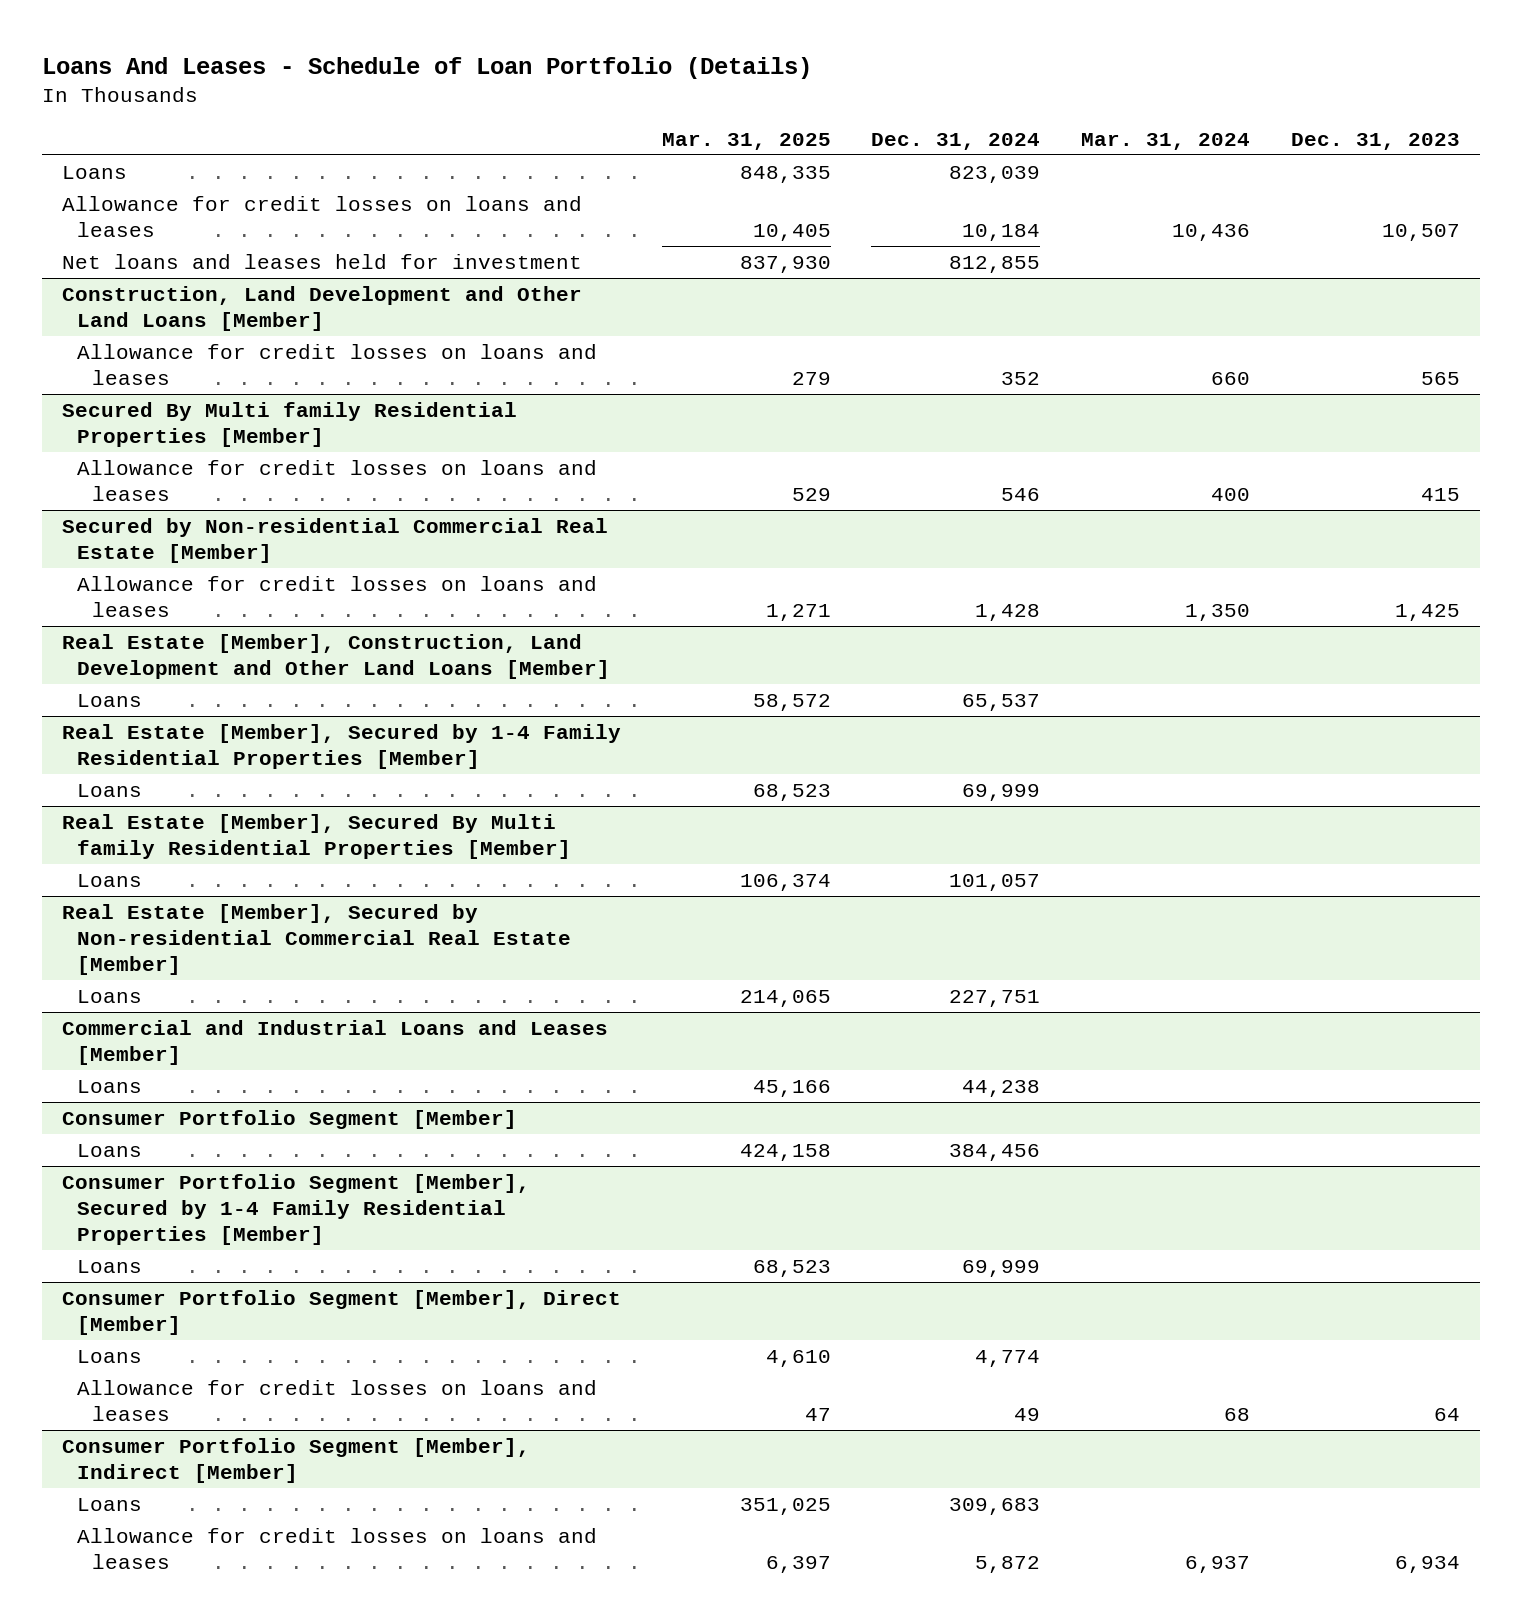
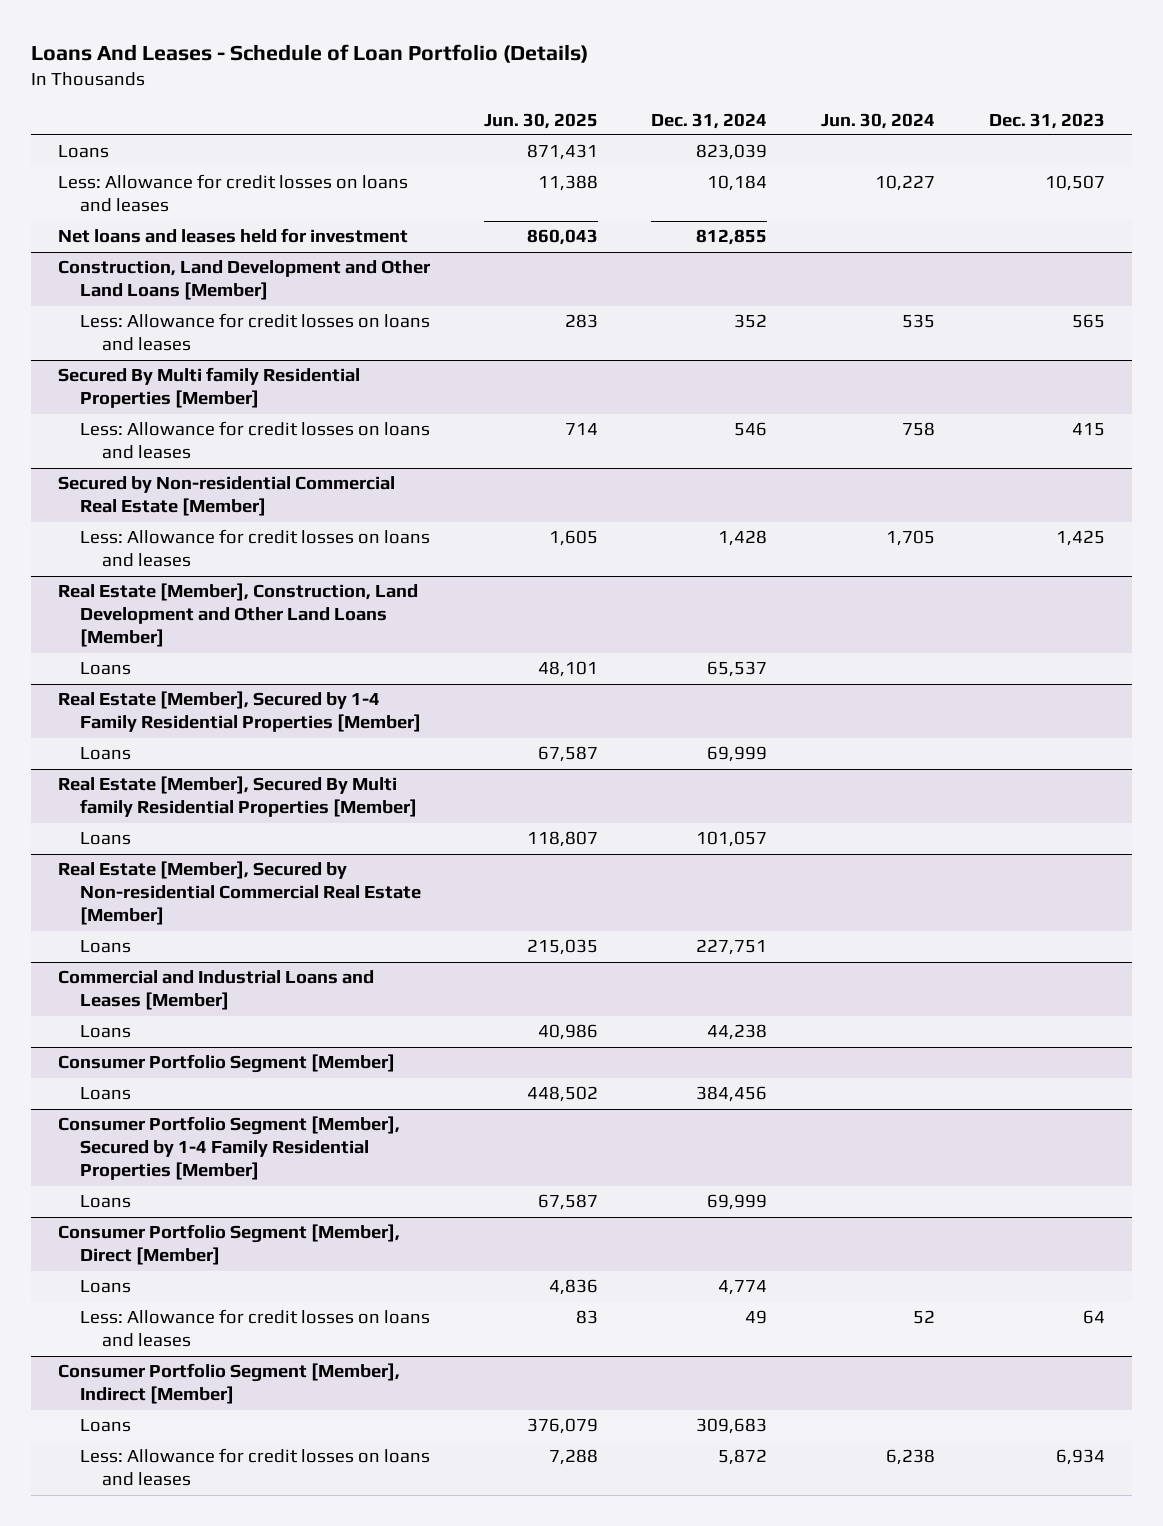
- | Mar. 31, 2025 | Dec. 31, 2024 | Mar. 31, 2024 | Dec. 31, 2023
+ | Jun. 30, 2025 | Dec. 31, 2024 | Jun. 30, 2024 | Dec. 31, 2023
- Allowance for credit losses on loans and leases | 10,405 | 10,184 | 10,436 | 10,507
+ Less: Allowance for credit losses on loans and leases | 11,388 | 10,184 | 10,227 | 10,507
@ Construction, Land Development and Other Land Loans [Member]
- Allowance for credit losses on loans and leases | 279 | 352 | 660 | 565
+ Less: Allowance for credit losses on loans and leases | 283 | 352 | 535 | 565
@ Secured By Multi family Residential Properties [Member]
- Allowance for credit losses on loans and leases | 529 | 546 | 400 | 415
+ Less: Allowance for credit losses on loans and leases | 714 | 546 | 758 | 415
@ Secured by Non-residential Commercial Real Estate [Member]
- Allowance for credit losses on loans and leases | 1,271 | 1,428 | 1,350 | 1,425
+ Less: Allowance for credit losses on loans and leases | 1,605 | 1,428 | 1,705 | 1,425
@ Consumer Portfolio Segment [Member], Direct [Member]
- Allowance for credit losses on loans and leases | 47 | 49 | 68 | 64
+ Less: Allowance for credit losses on loans and leases | 83 | 49 | 52 | 64
@ Consumer Portfolio Segment [Member], Indirect [Member]
- Allowance for credit losses on loans and leases | 6,397 | 5,872 | 6,937 | 6,934
+ Less: Allowance for credit losses on loans and leases | 7,288 | 5,872 | 6,238 | 6,934

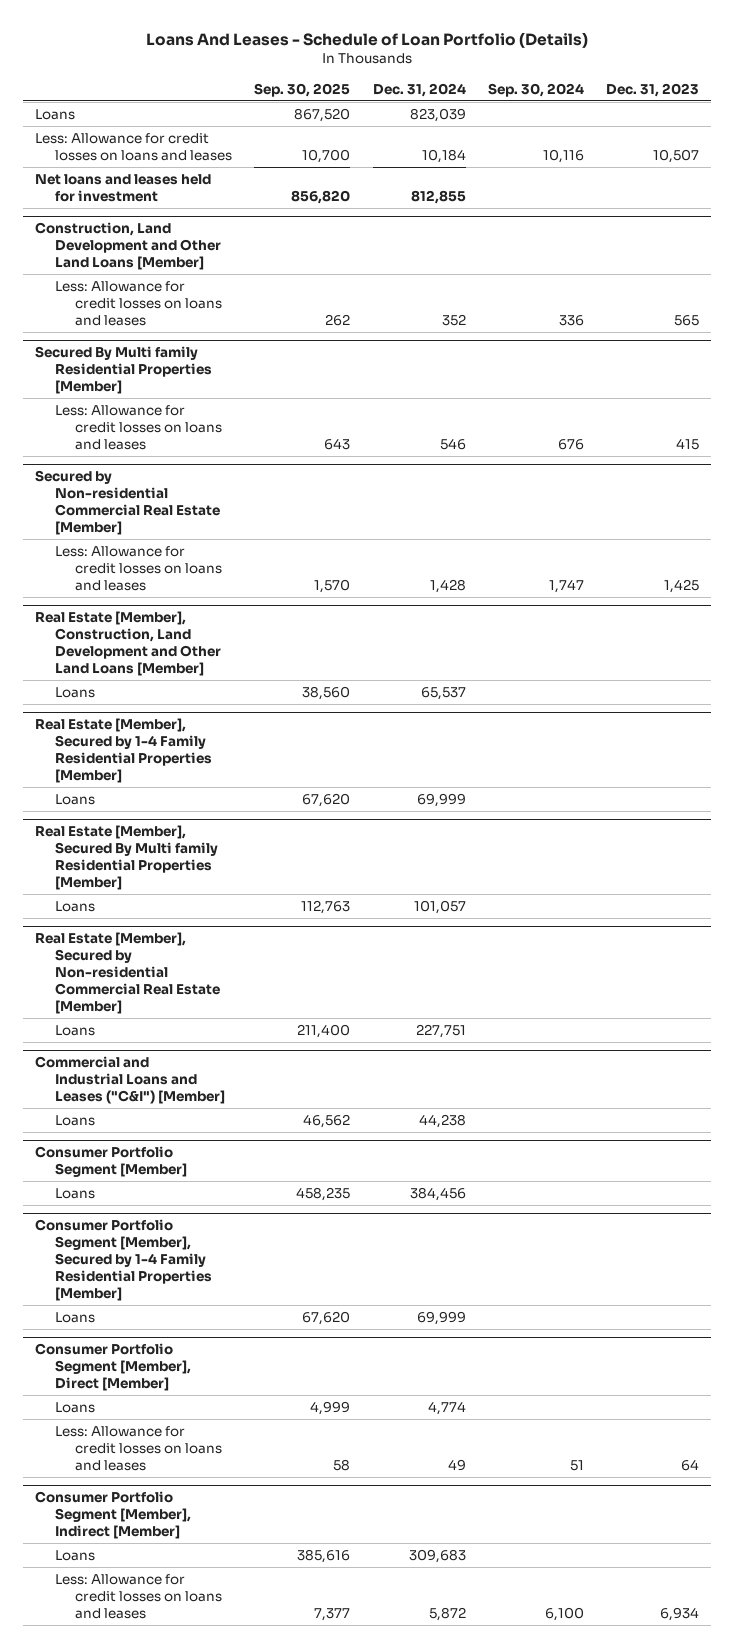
- | Jun. 30, 2025 | Dec. 31, 2024 | Jun. 30, 2024 | Dec. 31, 2023
+ | Sep. 30, 2025 | Dec. 31, 2024 | Sep. 30, 2024 | Dec. 31, 2023
- Commercial and Industrial Loans and Leases [Member]
+ Commercial and Industrial Loans and Leases ("C&I") [Member]

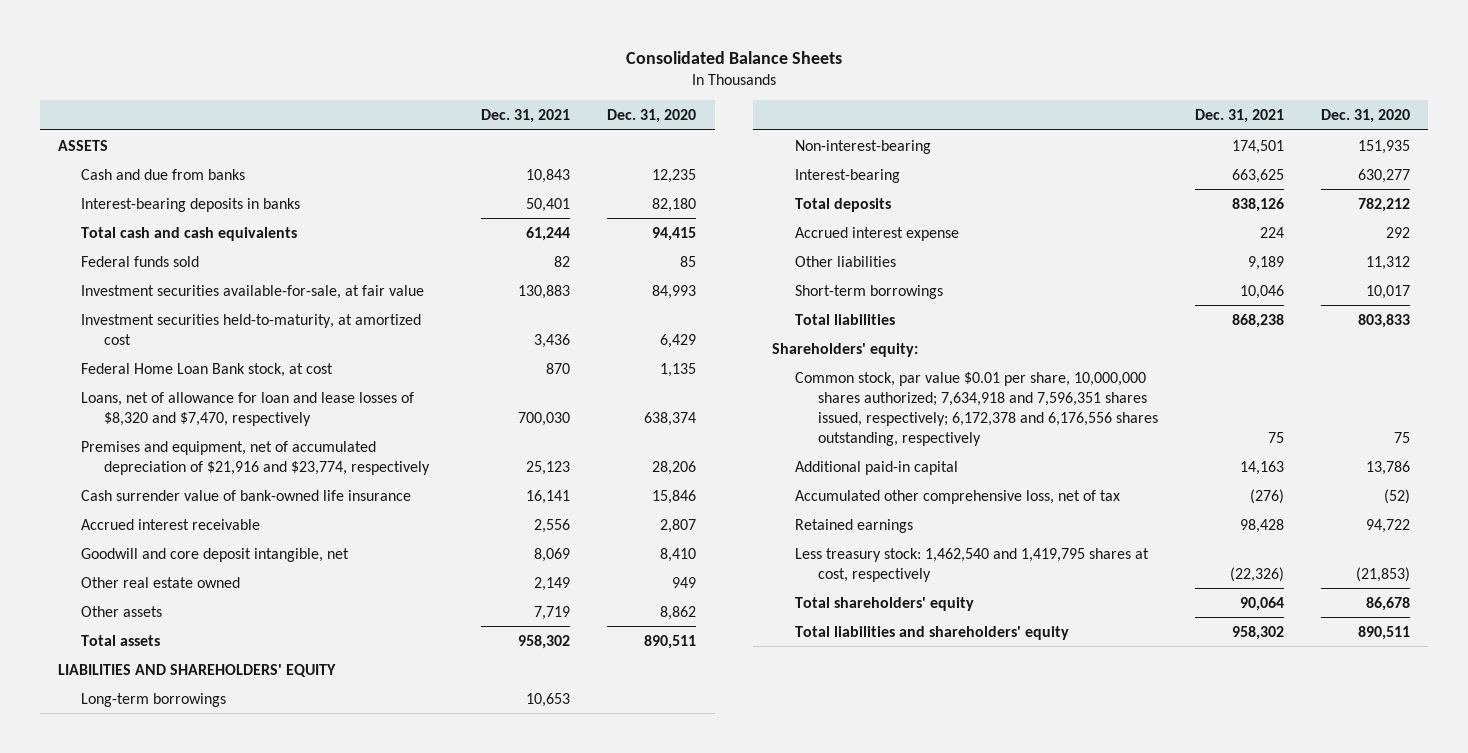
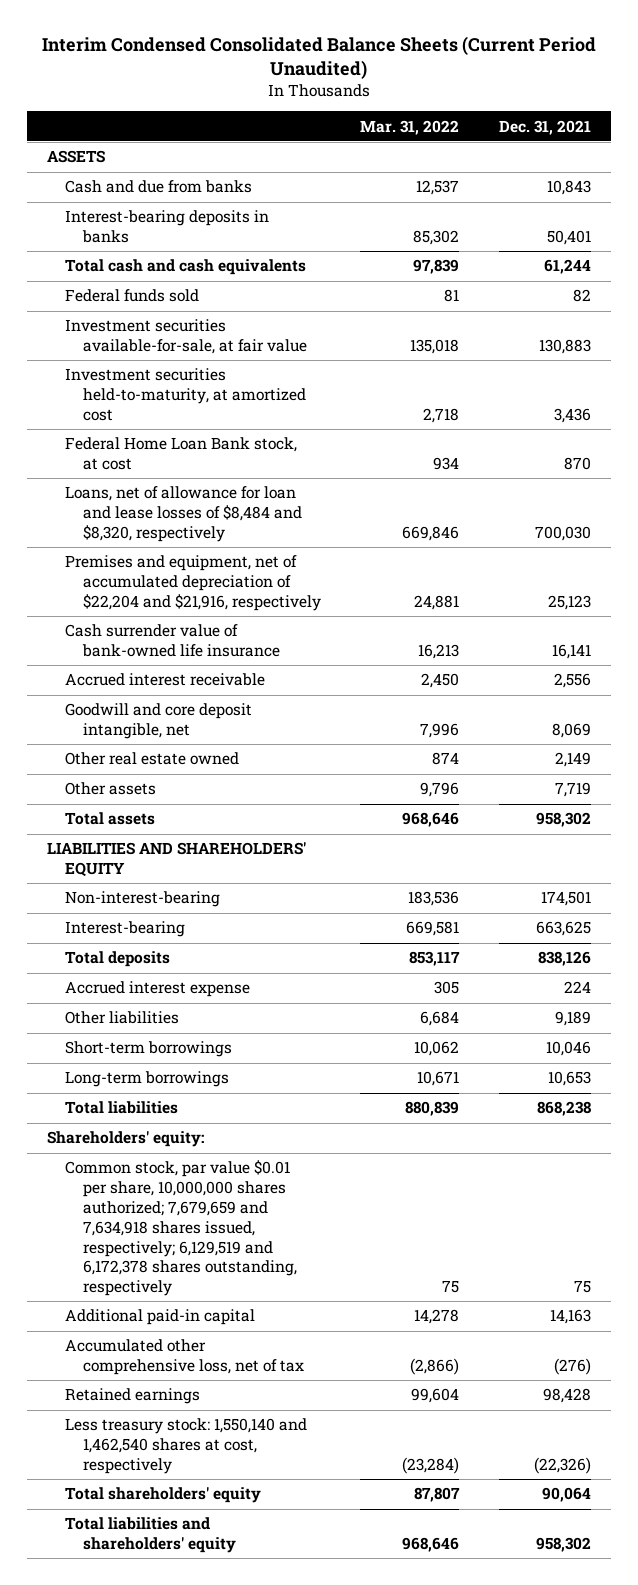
- Consolidated Balance Sheets
+ Interim Condensed Consolidated Balance Sheets (Current Period Unaudited)
- | Dec. 31, 2021 | Dec. 31, 2020
+ | Mar. 31, 2022 | Dec. 31, 2021
- Loans, net of allowance for loan and lease losses of $8,320 and $7,470, respectively | 700,030 | 638,374
- Premises and equipment, net of accumulated depreciation of $21,916 and $23,774, respectively | 25,123 | 28,206
+ Loans, net of allowance for loan and lease losses of $8,484 and $8,320, respectively | 669,846 | 700,030
+ Premises and equipment, net of accumulated depreciation of $22,204 and $21,916, respectively | 24,881 | 25,123
moved down: Long-term borrowings | 10,671 | 10,653
- Common stock, par value $0.01 per share, 10,000,000 shares authorized; 7,634,918 and 7,596,351 shares issued, respectively; 6,172,378 and 6,176,556 shares outstanding, respectively | 75 | 75
+ Common stock, par value $0.01 per share, 10,000,000 shares authorized; 7,679,659 and 7,634,918 shares issued, respectively; 6,129,519 and 6,172,378 shares outstanding, respectively | 75 | 75
- Less treasury stock: 1,462,540 and 1,419,795 shares at cost, respectively | (22,326) | (21,853)
+ Less treasury stock: 1,550,140 and 1,462,540 shares at cost, respectively | (23,284) | (22,326)

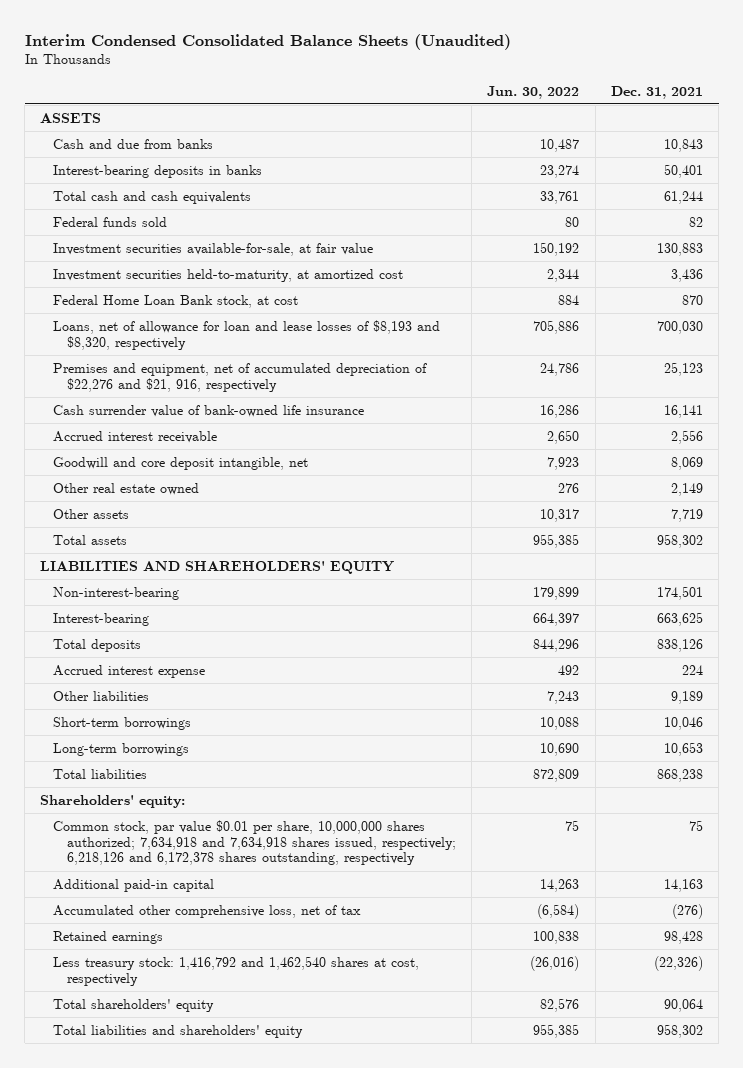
- Interim Condensed Consolidated Balance Sheets (Current Period Unaudited)
+ Interim Condensed Consolidated Balance Sheets (Unaudited)
- | Mar. 31, 2022 | Dec. 31, 2021
+ | Jun. 30, 2022 | Dec. 31, 2021
- Loans, net of allowance for loan and lease losses of $8,484 and $8,320, respectively | 669,846 | 700,030
- Premises and equipment, net of accumulated depreciation of $22,204 and $21,916, respectively | 24,881 | 25,123
+ Loans, net of allowance for loan and lease losses of $8,193 and $8,320, respectively | 705,886 | 700,030
+ Premises and equipment, net of accumulated depreciation of $22,276 and $21, 916, respectively | 24,786 | 25,123
- Common stock, par value $0.01 per share, 10,000,000 shares authorized; 7,679,659 and 7,634,918 shares issued, respectively; 6,129,519 and 6,172,378 shares outstanding, respectively | 75 | 75
+ Common stock, par value $0.01 per share, 10,000,000 shares authorized; 7,634,918 and 7,634,918 shares issued, respectively; 6,218,126 and 6,172,378 shares outstanding, respectively | 75 | 75
- Less treasury stock: 1,550,140 and 1,462,540 shares at cost, respectively | (23,284) | (22,326)
+ Less treasury stock: 1,416,792 and 1,462,540 shares at cost, respectively | (26,016) | (22,326)

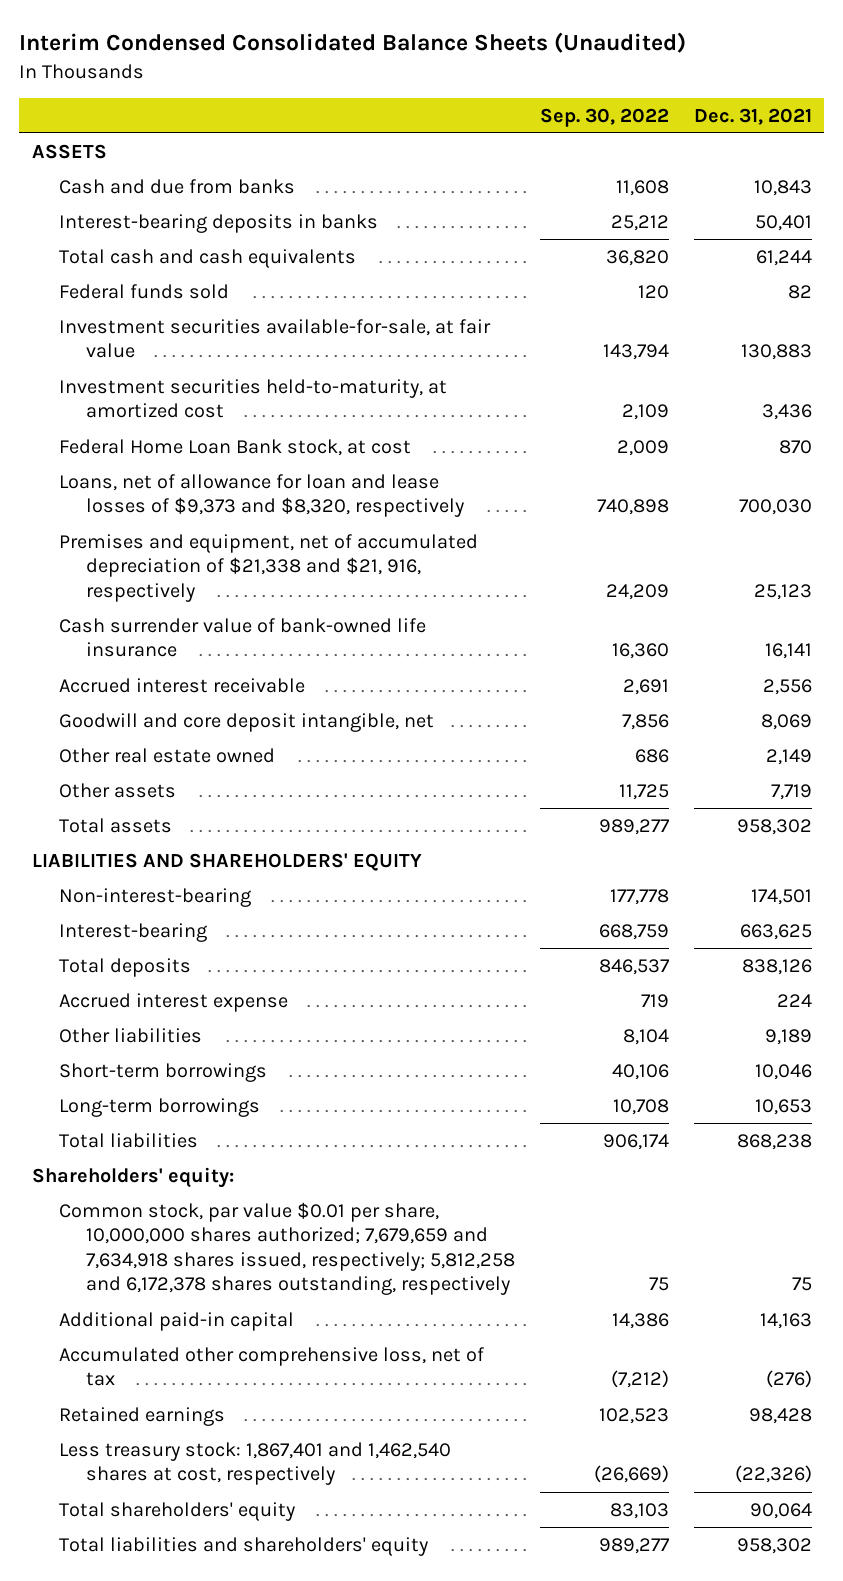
- | Jun. 30, 2022 | Dec. 31, 2021
+ | Sep. 30, 2022 | Dec. 31, 2021
- Loans, net of allowance for loan and lease losses of $8,193 and $8,320, respectively | 705,886 | 700,030
- Premises and equipment, net of accumulated depreciation of $22,276 and $21, 916, respectively | 24,786 | 25,123
+ Loans, net of allowance for loan and lease losses of $9,373 and $8,320, respectively | 740,898 | 700,030
+ Premises and equipment, net of accumulated depreciation of $21,338 and $21, 916, respectively | 24,209 | 25,123
- Common stock, par value $0.01 per share, 10,000,000 shares authorized; 7,634,918 and 7,634,918 shares issued, respectively; 6,218,126 and 6,172,378 shares outstanding, respectively | 75 | 75
+ Common stock, par value $0.01 per share, 10,000,000 shares authorized; 7,679,659 and 7,634,918 shares issued, respectively; 5,812,258 and 6,172,378 shares outstanding, respectively | 75 | 75
- Less treasury stock: 1,416,792 and 1,462,540 shares at cost, respectively | (26,016) | (22,326)
+ Less treasury stock: 1,867,401 and 1,462,540 shares at cost, respectively | (26,669) | (22,326)

